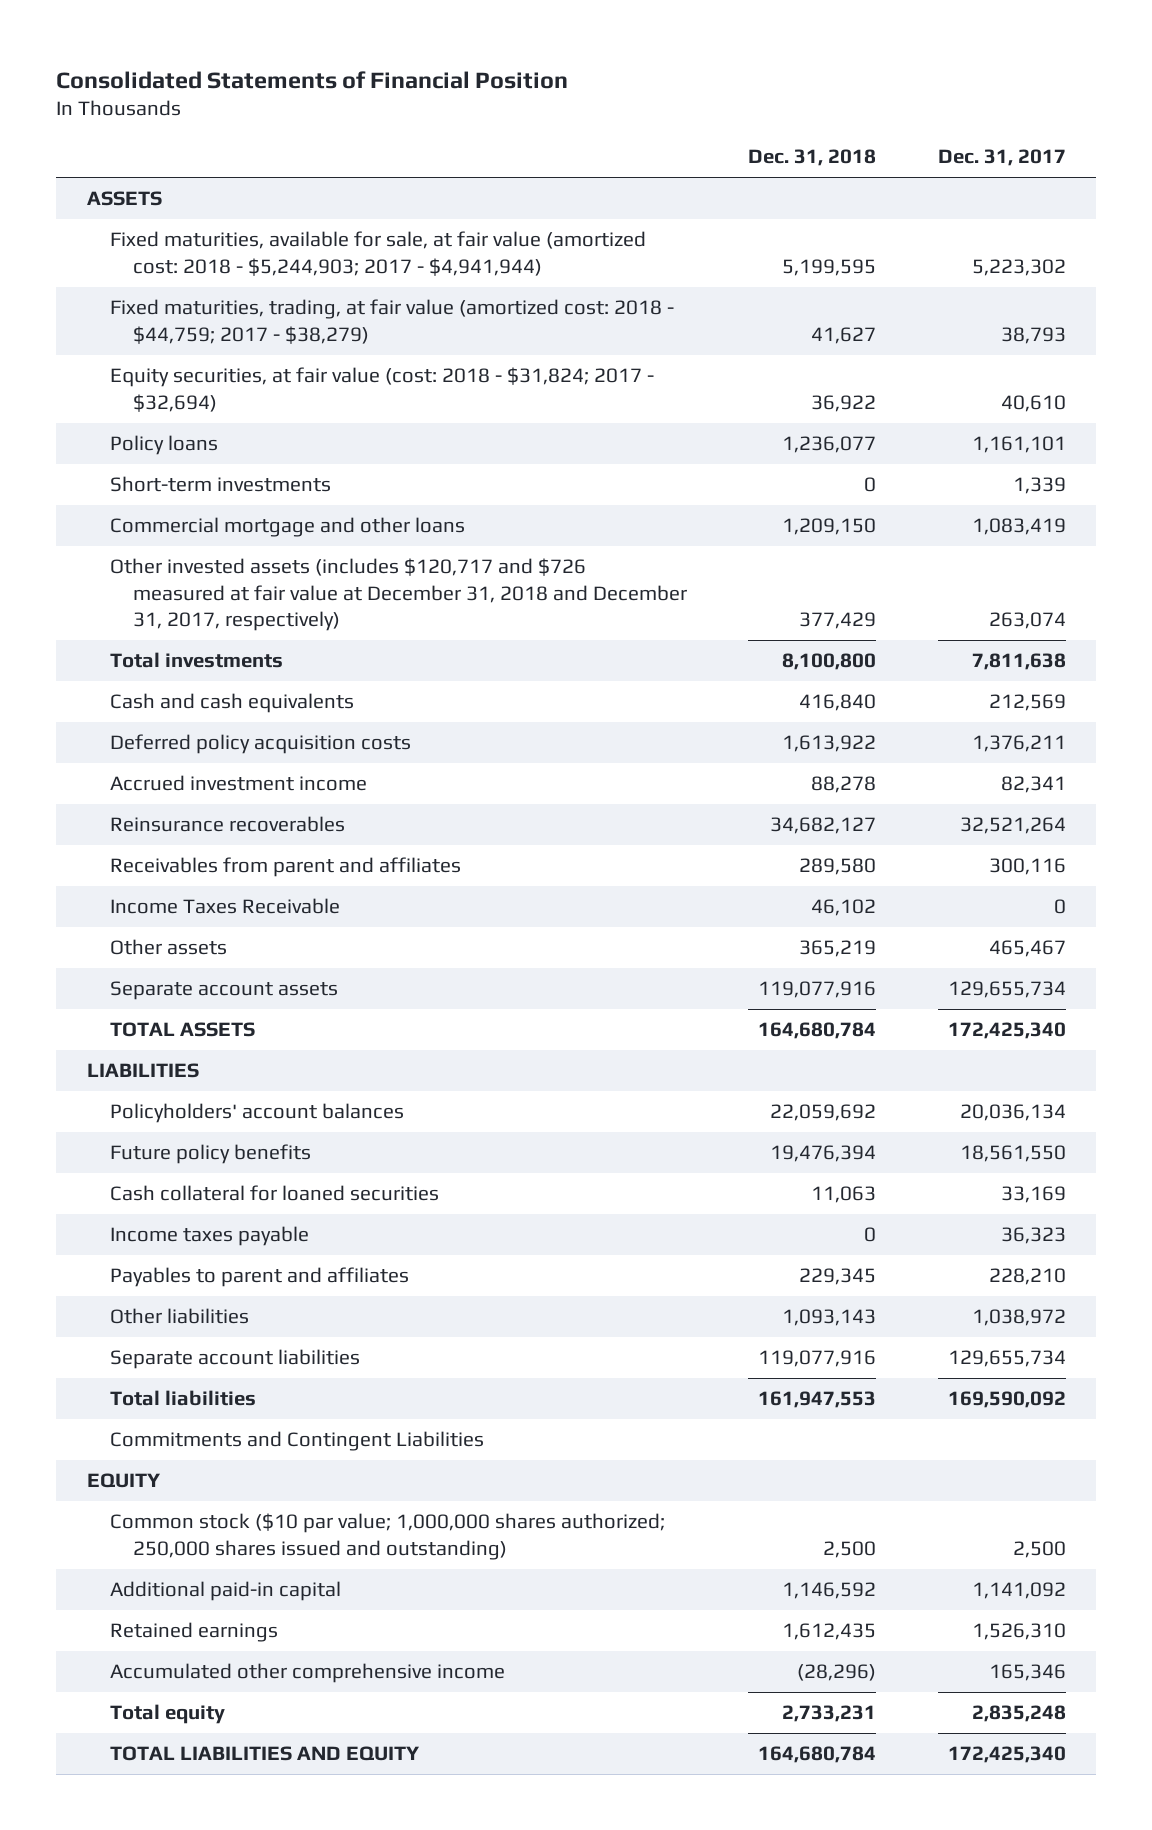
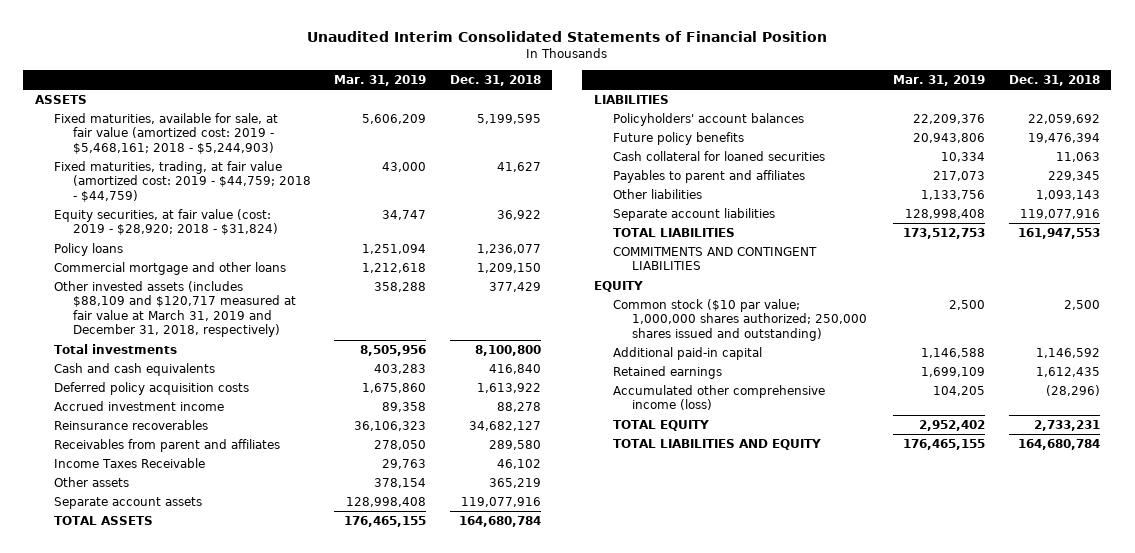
- Consolidated Statements of Financial Position
+ Unaudited Interim Consolidated Statements of Financial Position
- | Dec. 31, 2018 | Dec. 31, 2017
+ | Mar. 31, 2019 | Dec. 31, 2018
- Fixed maturities, available for sale, at fair value (amortized cost: 2018 - $5,244,903; 2017 - $4,941,944) | 5,199,595 | 5,223,302
- Fixed maturities, trading, at fair value (amortized cost: 2018 - $44,759; 2017 - $38,279) | 41,627 | 38,793
- Equity securities, at fair value (cost: 2018 - $31,824; 2017 - $32,694) | 36,922 | 40,610
+ Fixed maturities, available for sale, at fair value (amortized cost: 2019 - $5,468,161; 2018 - $5,244,903) | 5,606,209 | 5,199,595
+ Fixed maturities, trading, at fair value (amortized cost: 2019 - $44,759; 2018 - $44,759) | 43,000 | 41,627
+ Equity securities, at fair value (cost: 2019 - $28,920; 2018 - $31,824) | 34,747 | 36,922
- Short-term investments | 0 | 1,339
- Other invested assets (includes $120,717 and $726 measured at fair value at December 31, 2018 and December 31, 2017, respectively) | 377,429 | 263,074
+ Other invested assets (includes $88,109 and $120,717 measured at fair value at March 31, 2019 and December 31, 2018, respectively) | 358,288 | 377,429
- Income taxes payable | 0 | 36,323
- Total liabilities | 161,947,553 | 169,590,092
- Commitments and Contingent Liabilities
+ TOTAL LIABILITIES | 173,512,753 | 161,947,553
+ COMMITMENTS AND CONTINGENT LIABILITIES
- Accumulated other comprehensive income | (28,296) | 165,346
- Total equity | 2,733,231 | 2,835,248
+ Accumulated other comprehensive income (loss) | 104,205 | (28,296)
+ TOTAL EQUITY | 2,952,402 | 2,733,231

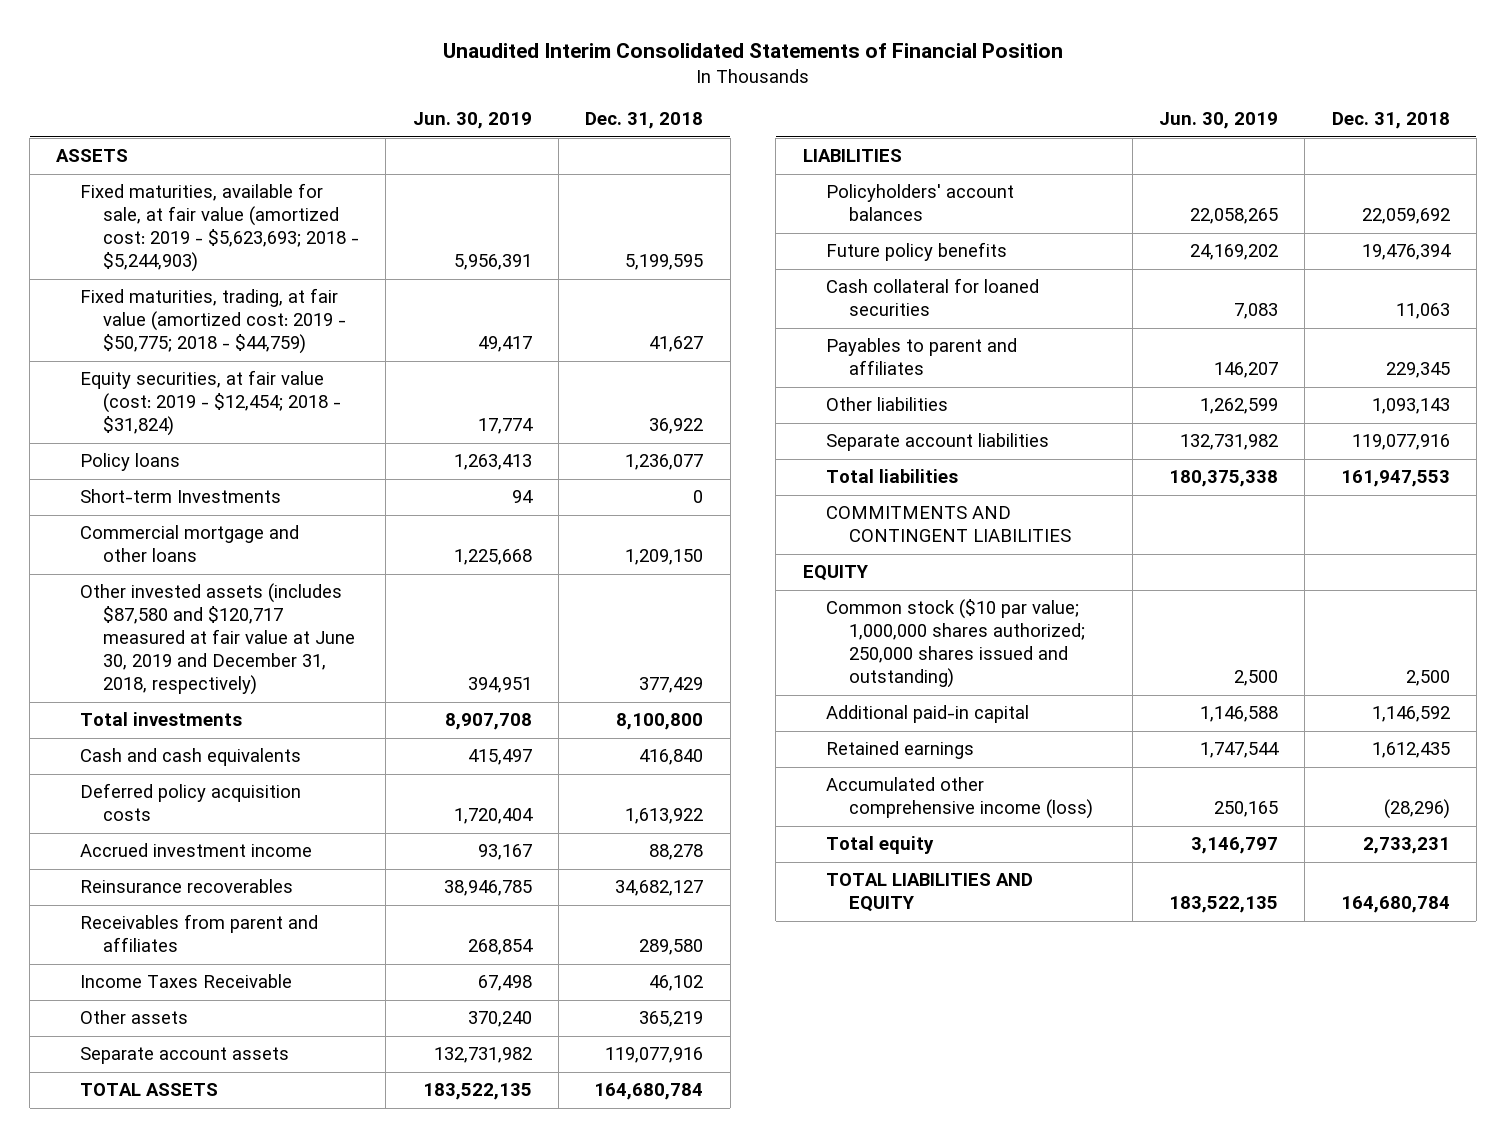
- | Mar. 31, 2019 | Dec. 31, 2018
+ | Jun. 30, 2019 | Dec. 31, 2018
- Fixed maturities, available for sale, at fair value (amortized cost: 2019 - $5,468,161; 2018 - $5,244,903) | 5,606,209 | 5,199,595
- Fixed maturities, trading, at fair value (amortized cost: 2019 - $44,759; 2018 - $44,759) | 43,000 | 41,627
- Equity securities, at fair value (cost: 2019 - $28,920; 2018 - $31,824) | 34,747 | 36,922
+ Fixed maturities, available for sale, at fair value (amortized cost: 2019 - $5,623,693; 2018 - $5,244,903) | 5,956,391 | 5,199,595
+ Fixed maturities, trading, at fair value (amortized cost: 2019 - $50,775; 2018 - $44,759) | 49,417 | 41,627
+ Equity securities, at fair value (cost: 2019 - $12,454; 2018 - $31,824) | 17,774 | 36,922
+ Short-term Investments | 94 | 0
- Other invested assets (includes $88,109 and $120,717 measured at fair value at March 31, 2019 and December 31, 2018, respectively) | 358,288 | 377,429
+ Other invested assets (includes $87,580 and $120,717 measured at fair value at June 30, 2019 and December 31, 2018, respectively) | 394,951 | 377,429
- TOTAL LIABILITIES | 173,512,753 | 161,947,553
+ Total liabilities | 180,375,338 | 161,947,553
- TOTAL EQUITY | 2,952,402 | 2,733,231
+ Total equity | 3,146,797 | 2,733,231

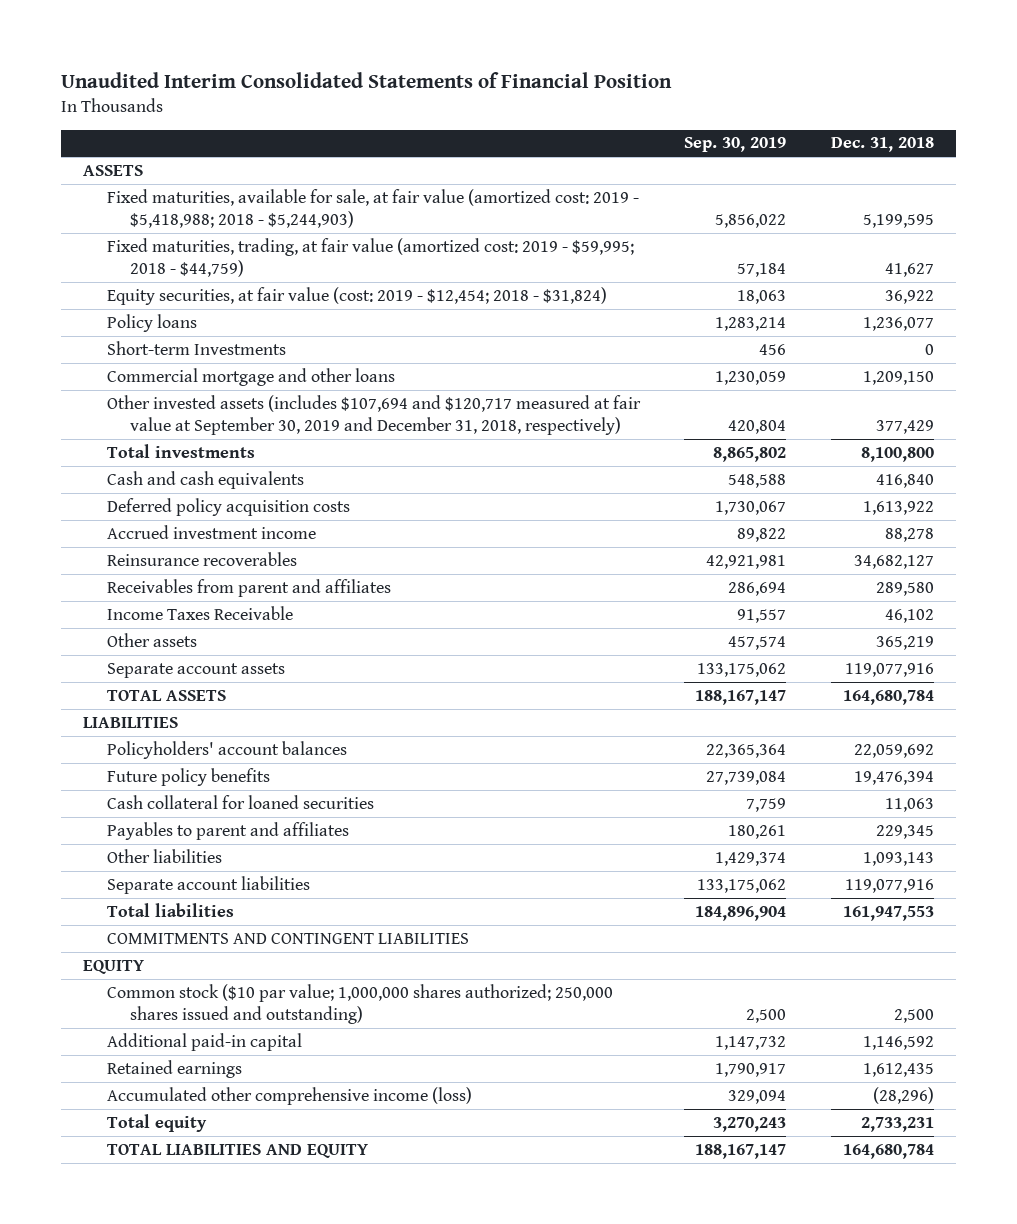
- | Jun. 30, 2019 | Dec. 31, 2018
+ | Sep. 30, 2019 | Dec. 31, 2018
- Fixed maturities, available for sale, at fair value (amortized cost: 2019 - $5,623,693; 2018 - $5,244,903) | 5,956,391 | 5,199,595
- Fixed maturities, trading, at fair value (amortized cost: 2019 - $50,775; 2018 - $44,759) | 49,417 | 41,627
+ Fixed maturities, available for sale, at fair value (amortized cost: 2019 - $5,418,988; 2018 - $5,244,903) | 5,856,022 | 5,199,595
+ Fixed maturities, trading, at fair value (amortized cost: 2019 - $59,995; 2018 - $44,759) | 57,184 | 41,627
- Other invested assets (includes $87,580 and $120,717 measured at fair value at June 30, 2019 and December 31, 2018, respectively) | 394,951 | 377,429
+ Other invested assets (includes $107,694 and $120,717 measured at fair value at September 30, 2019 and December 31, 2018, respectively) | 420,804 | 377,429

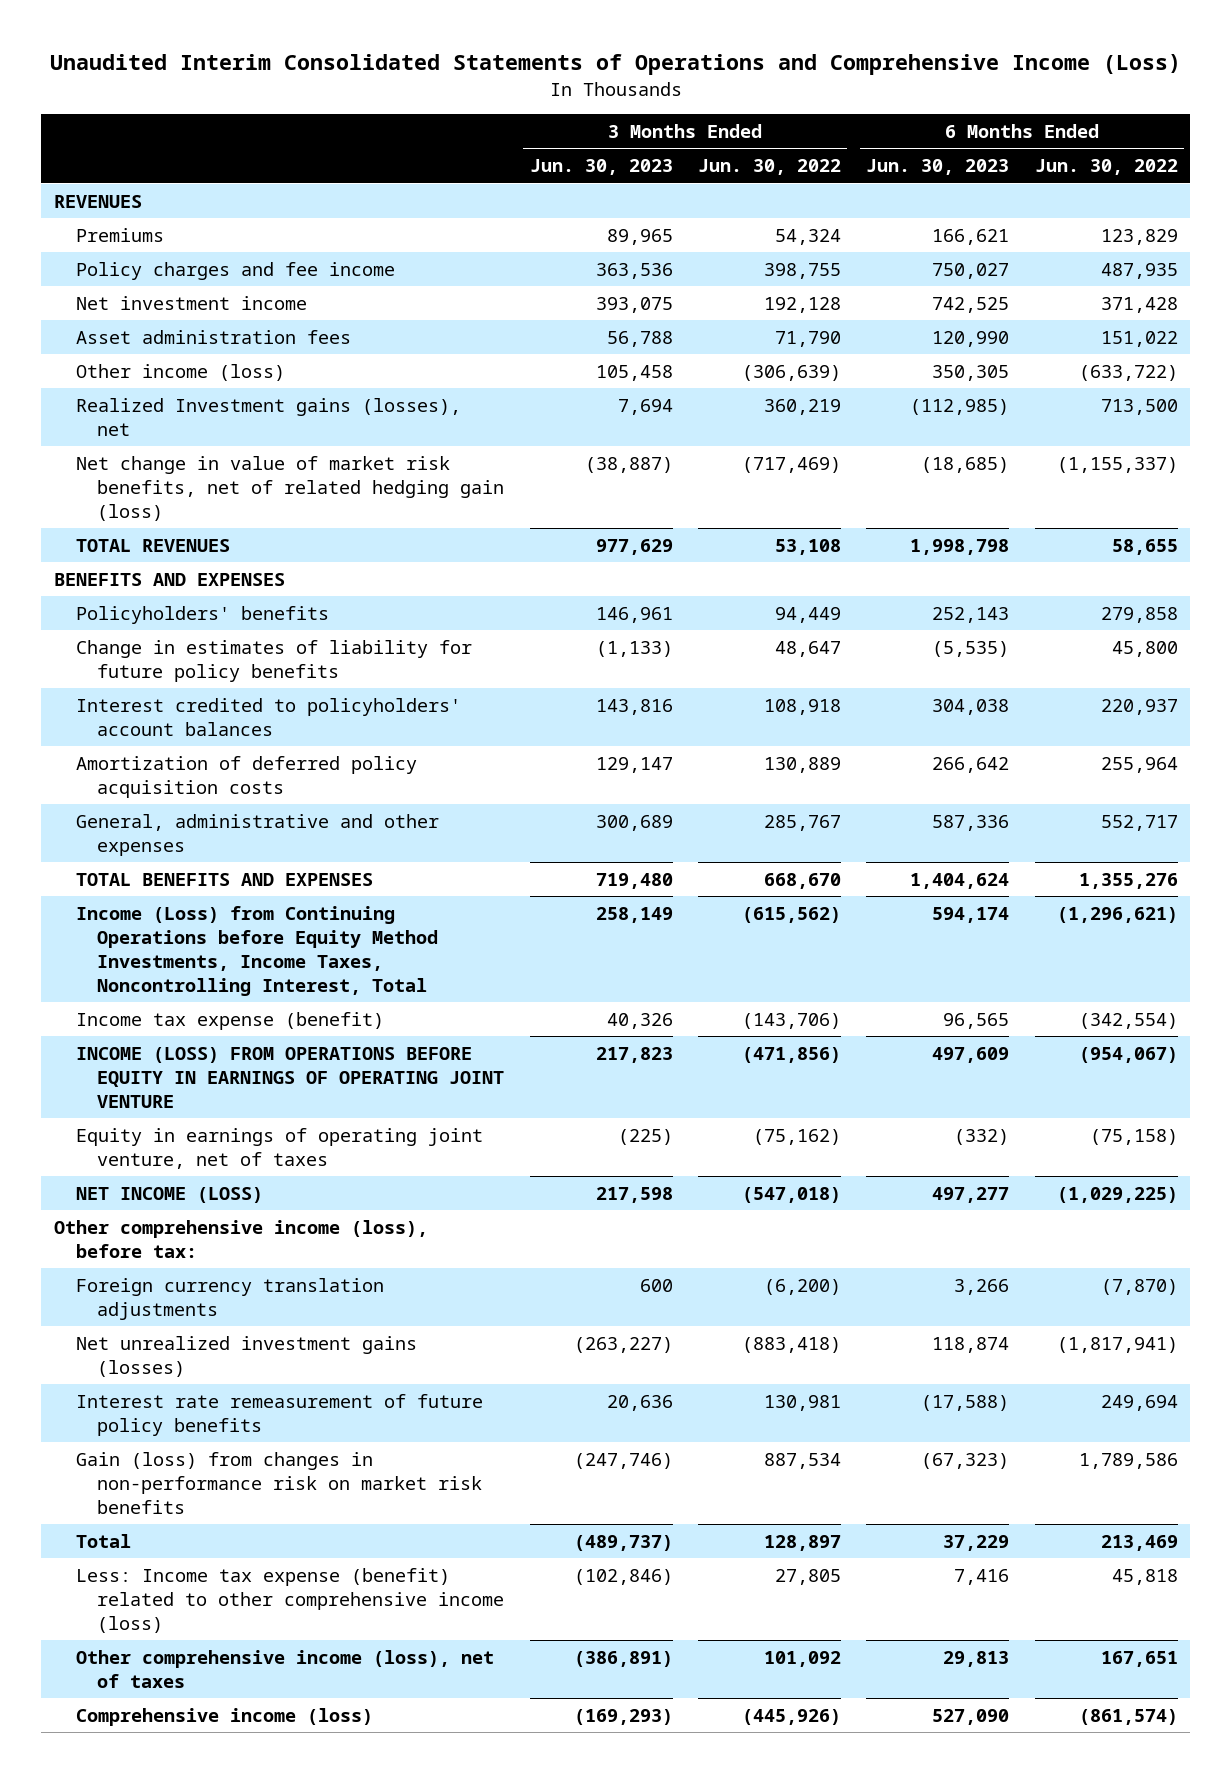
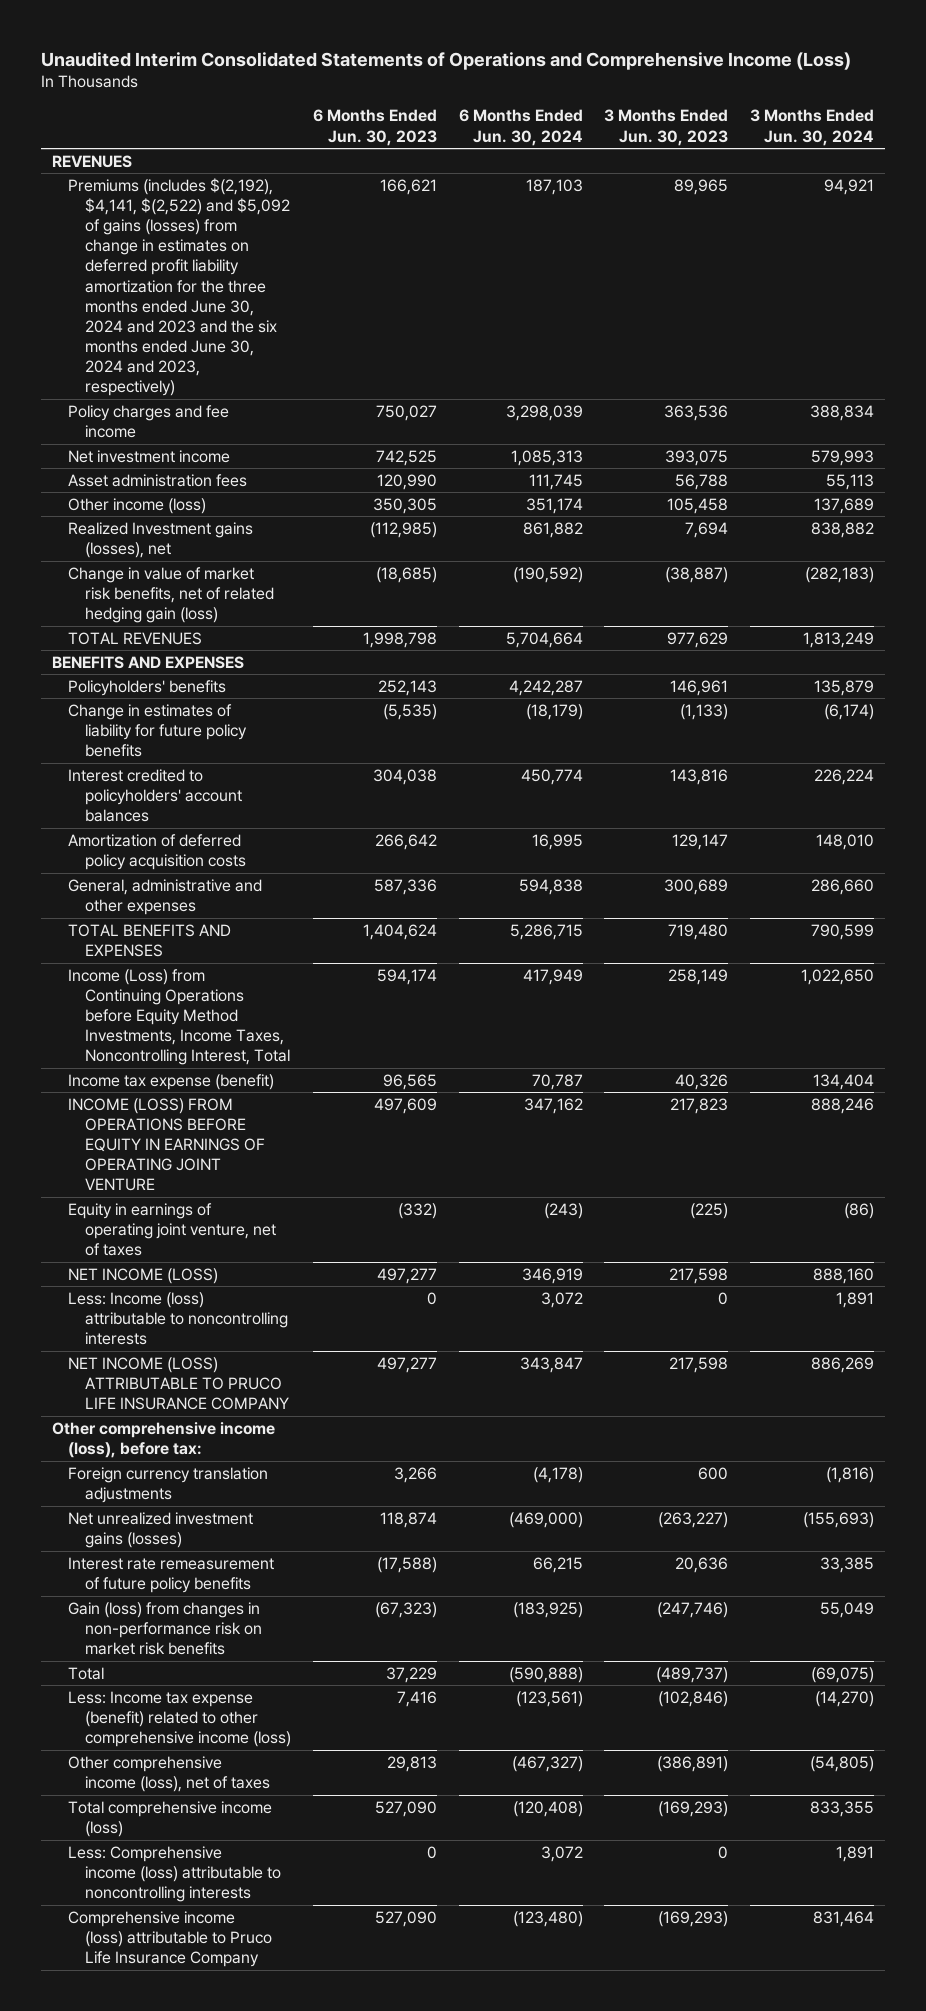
- | 3 Months Ended Jun. 30, 2023 | 3 Months Ended Jun. 30, 2022 | 6 Months Ended Jun. 30, 2023 | 6 Months Ended Jun. 30, 2022
+ | 6 Months Ended Jun. 30, 2023 | 6 Months Ended Jun. 30, 2024 | 3 Months Ended Jun. 30, 2023 | 3 Months Ended Jun. 30, 2024
- Premiums | 89,965 | 54,324 | 166,621 | 123,829
+ Premiums (includes $(2,192), $4,141, $(2,522) and $5,092 of gains (losses) from change in estimates on deferred profit liability amortization for the three months ended June 30, 2024 and 2023 and the six months ended June 30, 2024 and 2023, respectively) | 166,621 | 187,103 | 89,965 | 94,921
- Net change in value of market risk benefits, net of related hedging gain (loss) | (38,887) | (717,469) | (18,685) | (1,155,337)
+ Change in value of market risk benefits, net of related hedging gain (loss) | (18,685) | (190,592) | (38,887) | (282,183)
+ Less: Income (loss) attributable to noncontrolling interests | 0 | 3,072 | 0 | 1,891
+ NET INCOME (LOSS) ATTRIBUTABLE TO PRUCO LIFE INSURANCE COMPANY | 497,277 | 343,847 | 217,598 | 886,269
- Comprehensive income (loss) | (169,293) | (445,926) | 527,090 | (861,574)
+ Total comprehensive income (loss) | 527,090 | (120,408) | (169,293) | 833,355
+ Less: Comprehensive income (loss) attributable to noncontrolling interests | 0 | 3,072 | 0 | 1,891
+ Comprehensive income (loss) attributable to Pruco Life Insurance Company | 527,090 | (123,480) | (169,293) | 831,464

